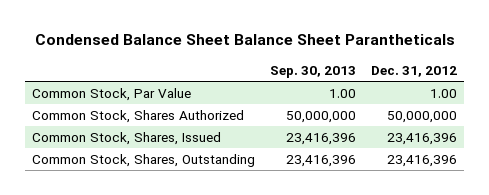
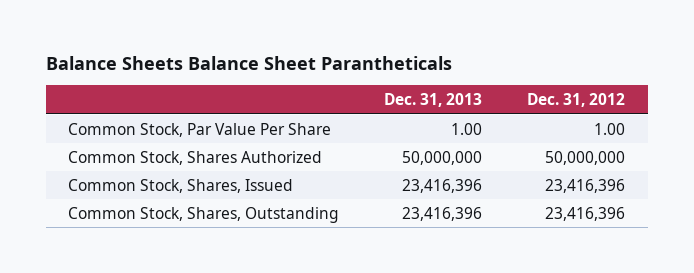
- Condensed Balance Sheet Balance Sheet Parantheticals
+ Balance Sheets Balance Sheet Parantheticals
- | Sep. 30, 2013 | Dec. 31, 2012
+ | Dec. 31, 2013 | Dec. 31, 2012
- Common Stock, Par Value | 1.00 | 1.00
+ Common Stock, Par Value Per Share | 1.00 | 1.00

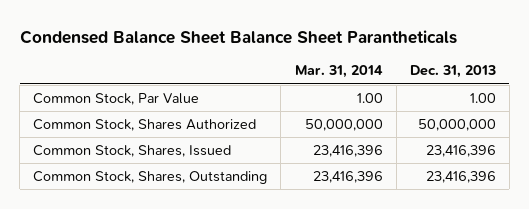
- Balance Sheets Balance Sheet Parantheticals
+ Condensed Balance Sheet Balance Sheet Parantheticals
- | Dec. 31, 2013 | Dec. 31, 2012
+ | Mar. 31, 2014 | Dec. 31, 2013
- Common Stock, Par Value Per Share | 1.00 | 1.00
+ Common Stock, Par Value | 1.00 | 1.00

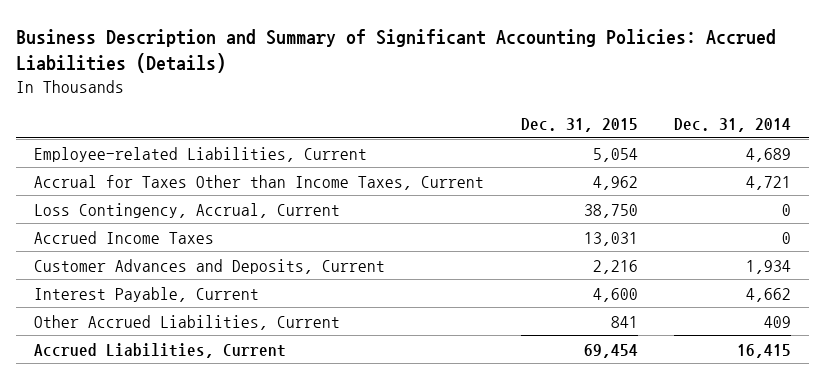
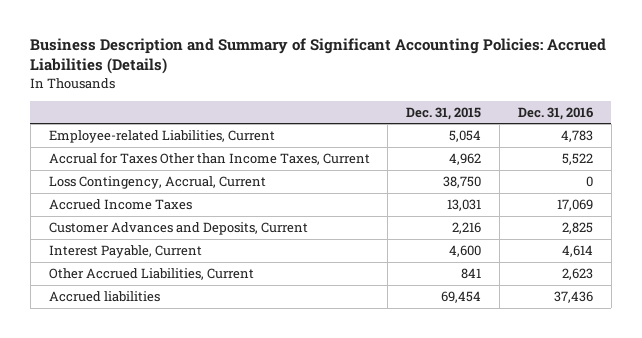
- | Dec. 31, 2015 | Dec. 31, 2014
+ | Dec. 31, 2015 | Dec. 31, 2016
- Accrued Liabilities, Current | 69,454 | 16,415
+ Accrued liabilities | 69,454 | 37,436

